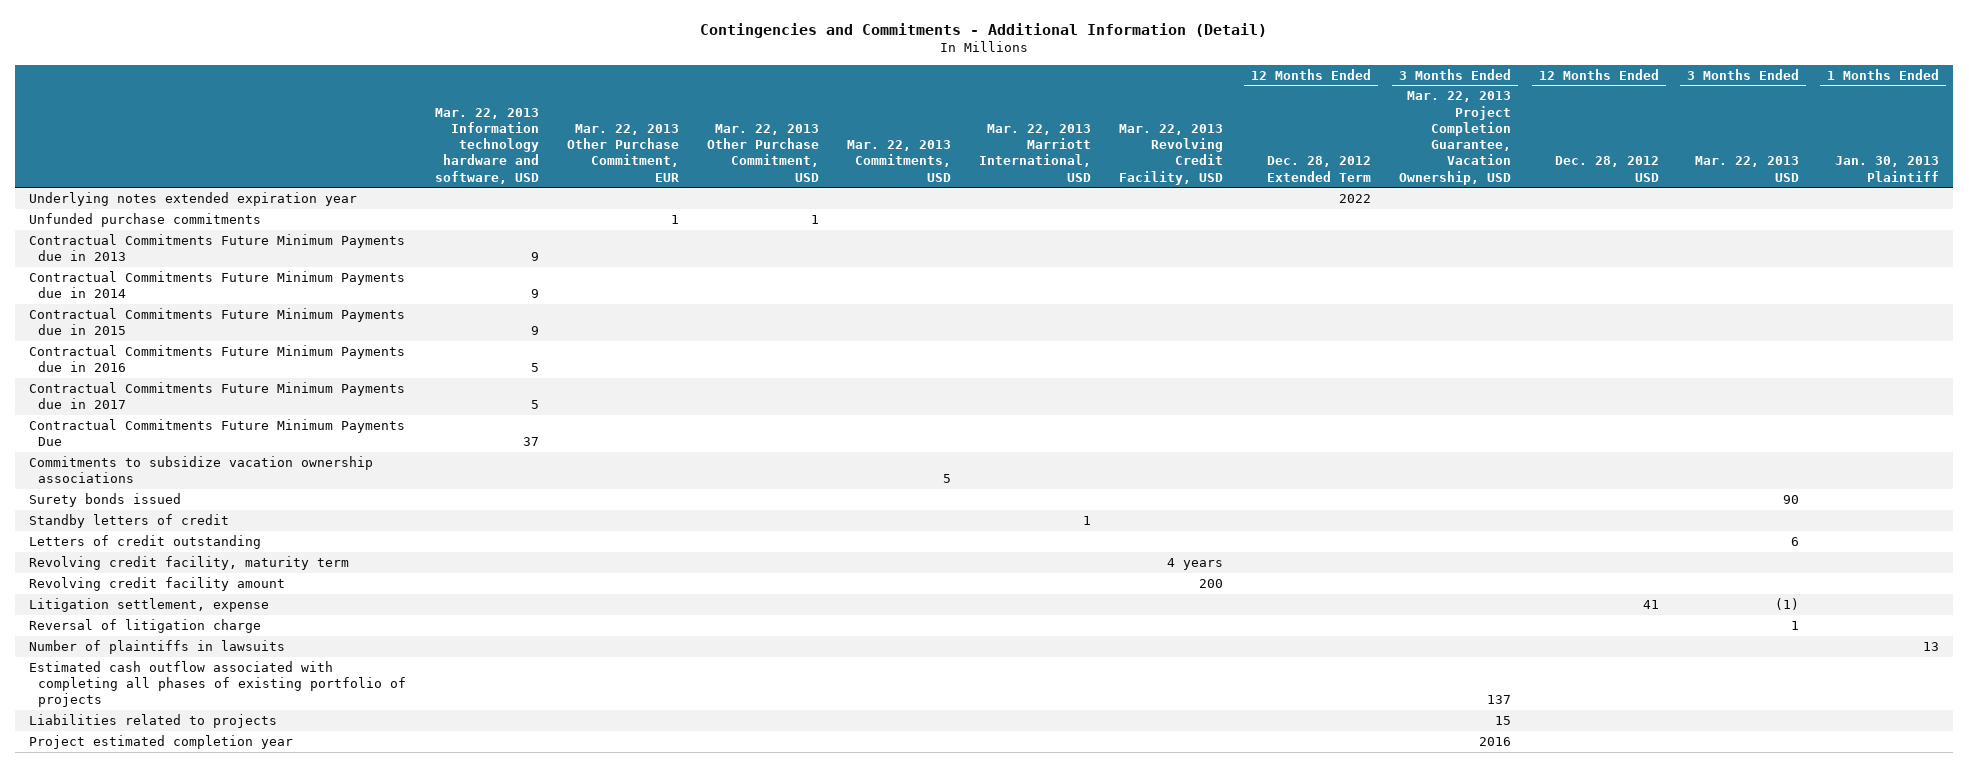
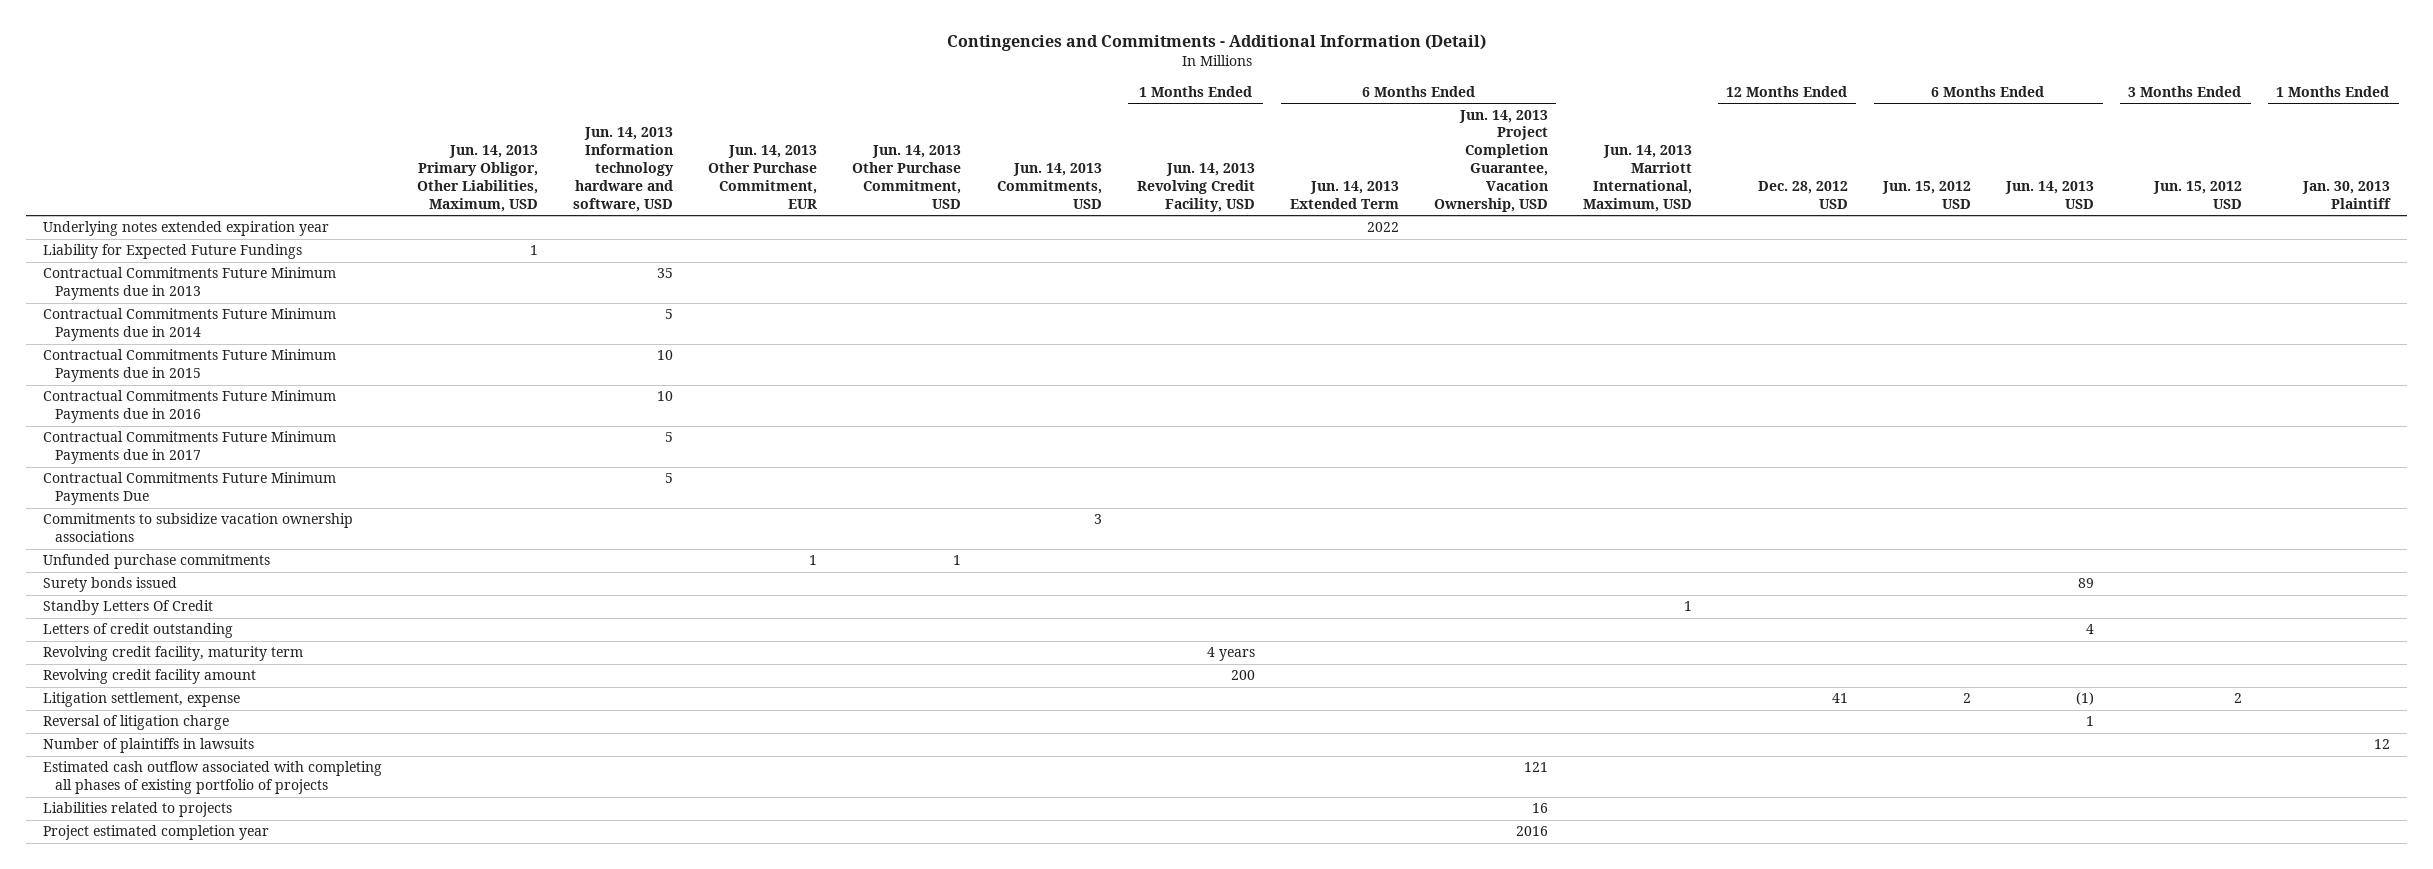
- | Mar. 22, 2013 Information technology hardware and software, USD | Mar. 22, 2013 Other Purchase Commitment, EUR | Mar. 22, 2013 Other Purchase Commitment, USD | Mar. 22, 2013 Commitments, USD | Mar. 22, 2013 Marriott International, USD | Mar. 22, 2013 Revolving Credit Facility, USD | 12 Months Ended Dec. 28, 2012 Extended Term | 3 Months Ended Mar. 22, 2013 Project Completion Guarantee, Vacation Ownership, USD | 12 Months Ended Dec. 28, 2012 USD | 3 Months Ended Mar. 22, 2013 USD | 1 Months Ended Jan. 30, 2013 Plaintiff
+ | Jun. 14, 2013 Primary Obligor, Other Liabilities, Maximum, USD | Jun. 14, 2013 Information technology hardware and software, USD | Jun. 14, 2013 Other Purchase Commitment, EUR | Jun. 14, 2013 Other Purchase Commitment, USD | Jun. 14, 2013 Commitments, USD | 1 Months Ended Jun. 14, 2013 Revolving Credit Facility, USD | 6 Months Ended Jun. 14, 2013 Extended Term | 6 Months Ended Jun. 14, 2013 Project Completion Guarantee, Vacation Ownership, USD | Jun. 14, 2013 Marriott International, Maximum, USD | 12 Months Ended Dec. 28, 2012 USD | 6 Months Ended Jun. 15, 2012 USD | 6 Months Ended Jun. 14, 2013 USD | 3 Months Ended Jun. 15, 2012 USD | 1 Months Ended Jan. 30, 2013 Plaintiff
+ Liability for Expected Future Fundings | 1 | | | | | | | | | | | | |
moved down: Unfunded purchase commitments | | | 1 | 1 | | | | | | | | | |
- Standby letters of credit | | | | | 1 | | | | | |
+ Standby Letters Of Credit | | | | | | | | | 1 | | | | |
- Number of plaintiffs in lawsuits | | | | | | | | | | | 13
+ Number of plaintiffs in lawsuits | | | | | | | | | | | | | | 12

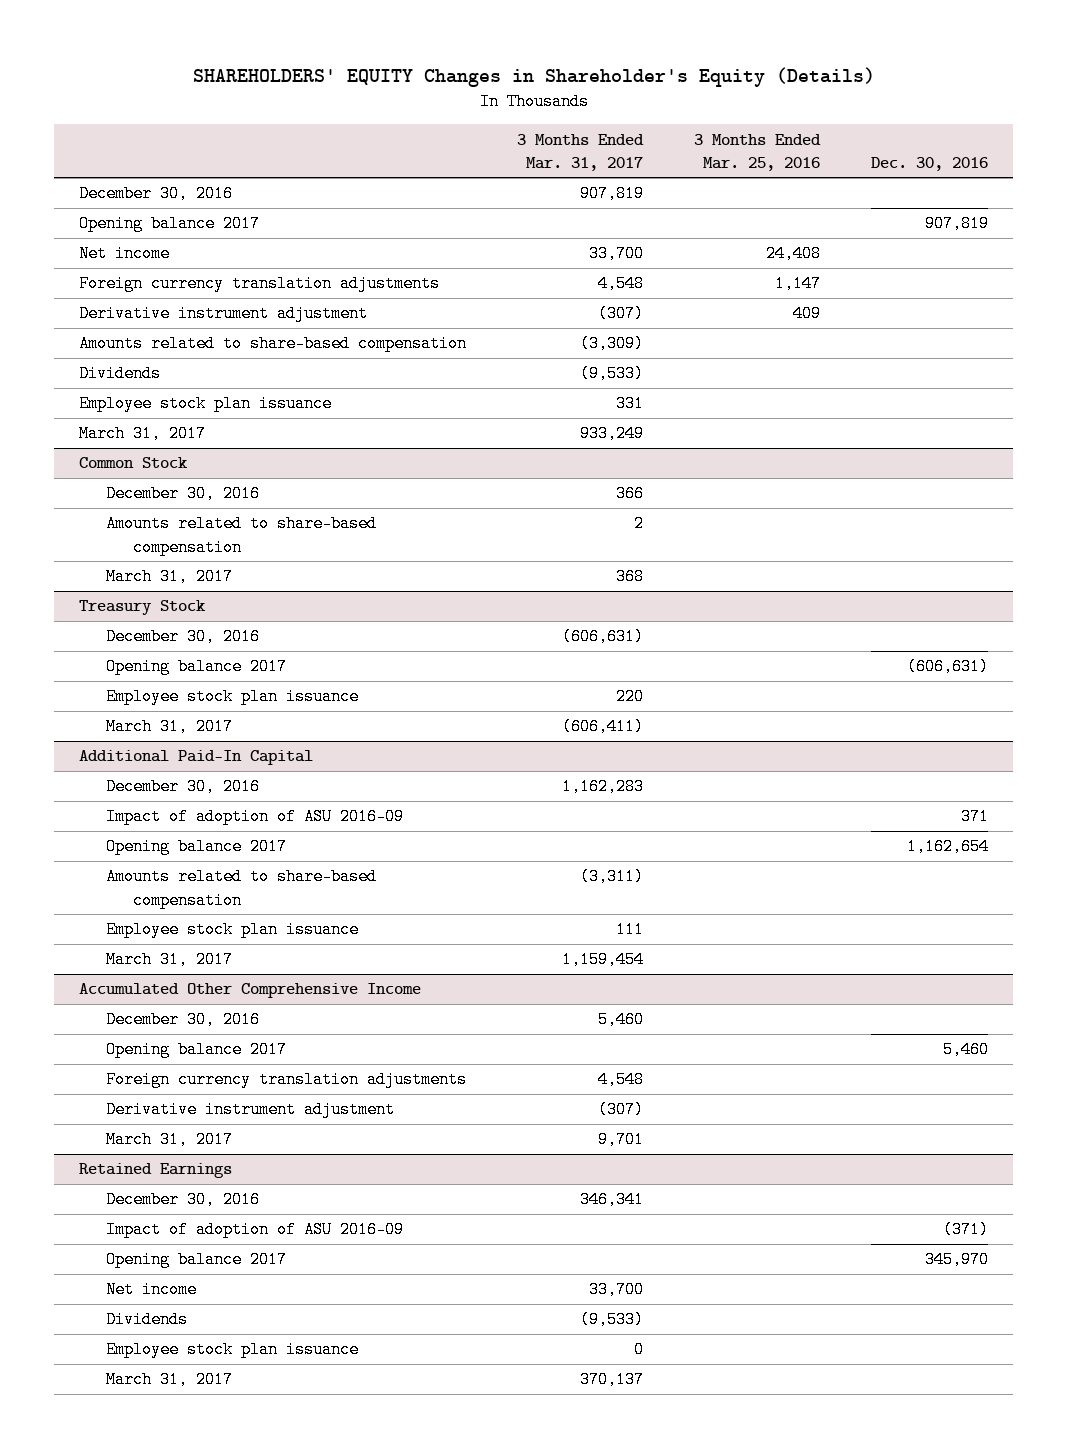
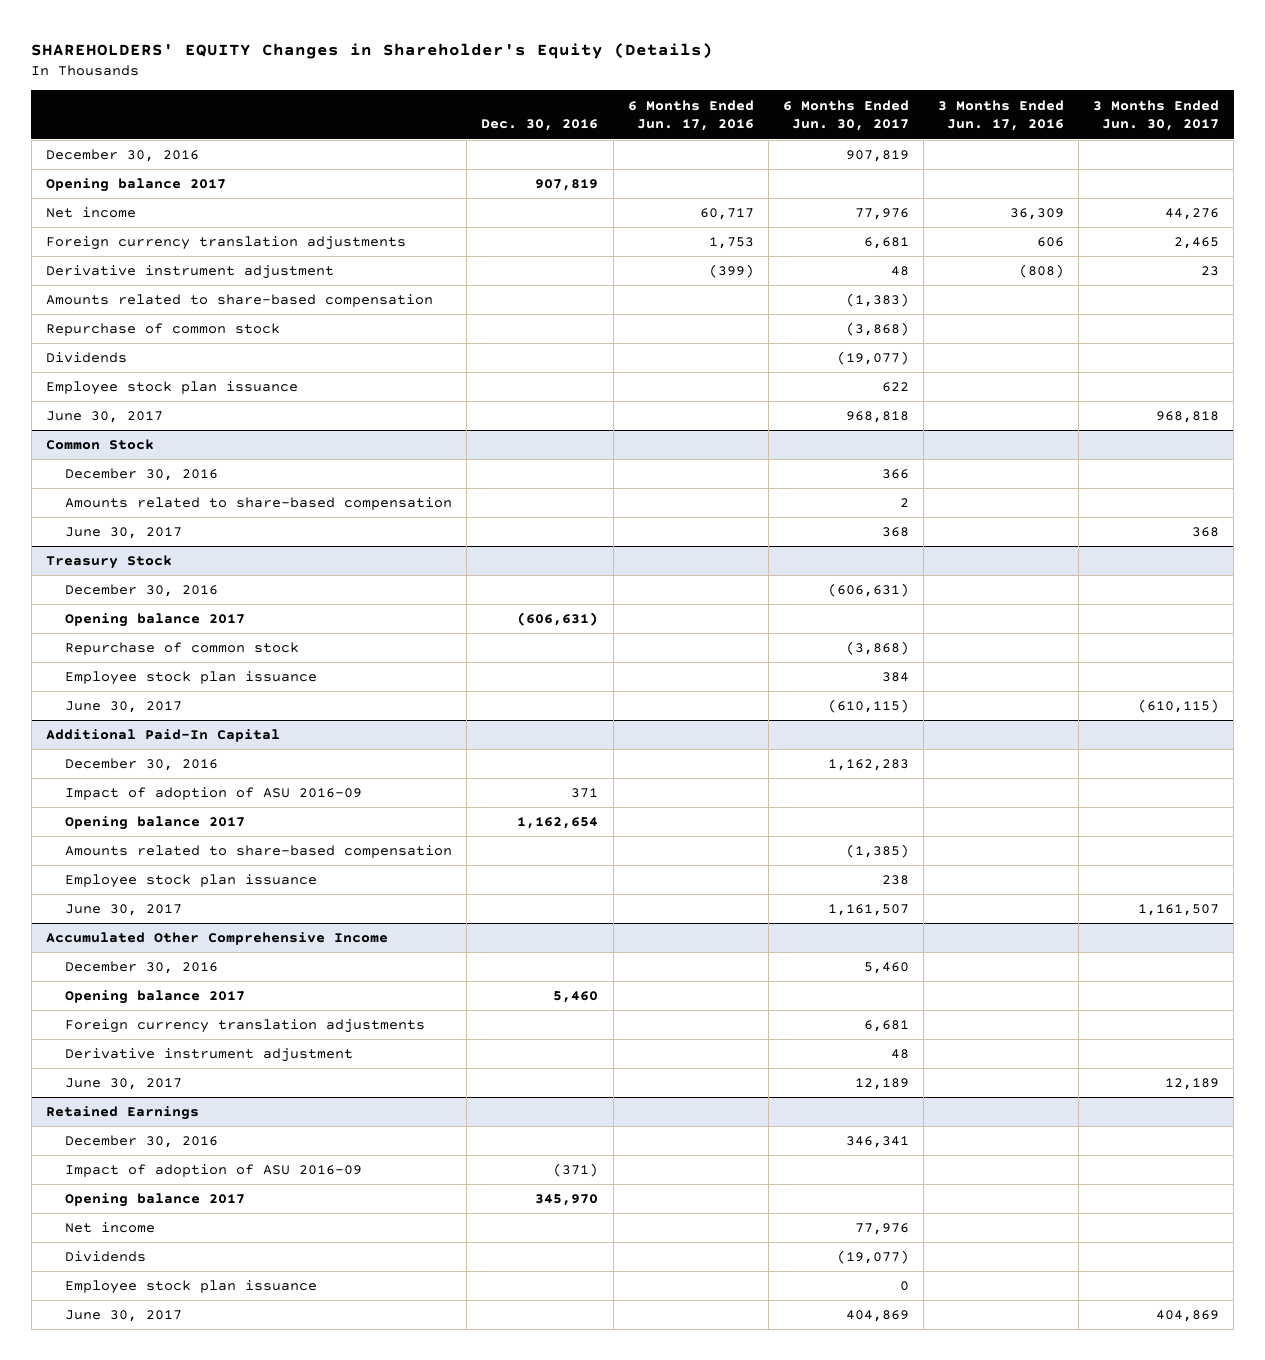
- | 3 Months Ended Mar. 31, 2017 | 3 Months Ended Mar. 25, 2016 | Dec. 30, 2016
+ | Dec. 30, 2016 | 6 Months Ended Jun. 17, 2016 | 6 Months Ended Jun. 30, 2017 | 3 Months Ended Jun. 17, 2016 | 3 Months Ended Jun. 30, 2017
+ Repurchase of common stock | | | (3,868) | |
- March 31, 2017 | 933,249 | |
+ June 30, 2017 | | | 968,818 | | 968,818
@ Common Stock
- March 31, 2017 | 368 | |
+ June 30, 2017 | | | 368 | | 368
@ Treasury Stock
+ Repurchase of common stock | | | (3,868) | |
- March 31, 2017 | (606,411) | |
+ June 30, 2017 | | | (610,115) | | (610,115)
@ Additional Paid-In Capital
- March 31, 2017 | 1,159,454 | |
+ June 30, 2017 | | | 1,161,507 | | 1,161,507
@ Accumulated Other Comprehensive Income
- March 31, 2017 | 9,701 | |
+ June 30, 2017 | | | 12,189 | | 12,189
@ Retained Earnings
- March 31, 2017 | 370,137 | |
+ June 30, 2017 | | | 404,869 | | 404,869

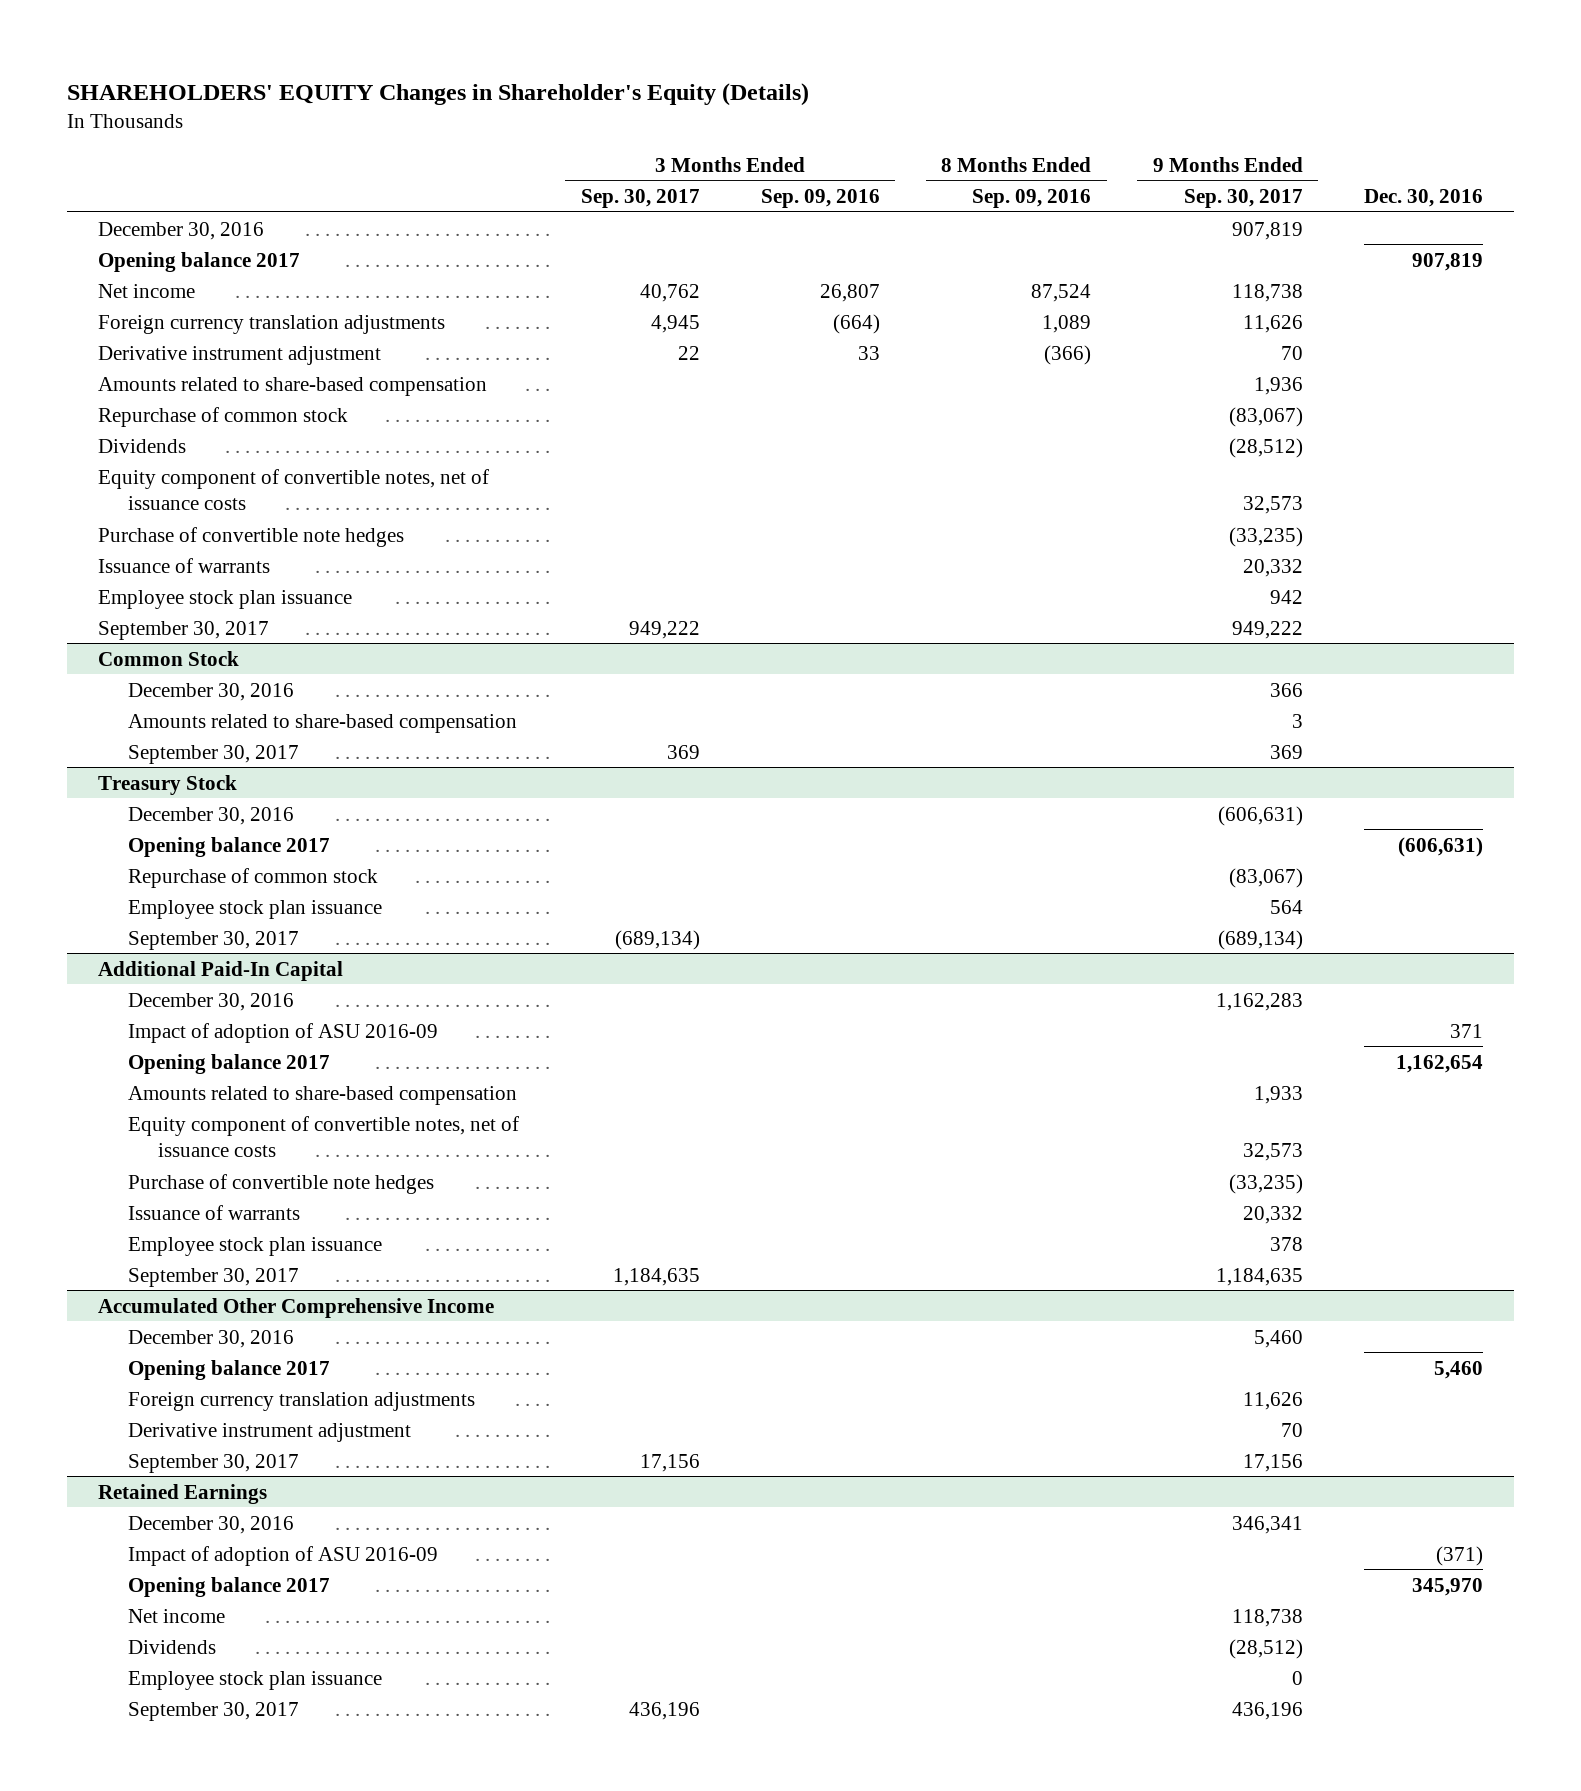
- | Dec. 30, 2016 | 6 Months Ended Jun. 17, 2016 | 6 Months Ended Jun. 30, 2017 | 3 Months Ended Jun. 17, 2016 | 3 Months Ended Jun. 30, 2017
+ | 3 Months Ended Sep. 30, 2017 | 3 Months Ended Sep. 09, 2016 | 8 Months Ended Sep. 09, 2016 | 9 Months Ended Sep. 30, 2017 | Dec. 30, 2016
+ Equity component of convertible notes, net of issuance costs | | | | 32,573 |
+ Purchase of convertible note hedges | | | | (33,235) |
+ Issuance of warrants | | | | 20,332 |
- June 30, 2017 | | | 968,818 | | 968,818
+ September 30, 2017 | 949,222 | | | 949,222 |
@ Common Stock
- June 30, 2017 | | | 368 | | 368
+ September 30, 2017 | 369 | | | 369 |
@ Treasury Stock
- June 30, 2017 | | | (610,115) | | (610,115)
+ September 30, 2017 | (689,134) | | | (689,134) |
@ Additional Paid-In Capital
+ Equity component of convertible notes, net of issuance costs | | | | 32,573 |
+ Purchase of convertible note hedges | | | | (33,235) |
+ Issuance of warrants | | | | 20,332 |
- June 30, 2017 | | | 1,161,507 | | 1,161,507
+ September 30, 2017 | 1,184,635 | | | 1,184,635 |
@ Accumulated Other Comprehensive Income
- June 30, 2017 | | | 12,189 | | 12,189
+ September 30, 2017 | 17,156 | | | 17,156 |
@ Retained Earnings
- June 30, 2017 | | | 404,869 | | 404,869
+ September 30, 2017 | 436,196 | | | 436,196 |

